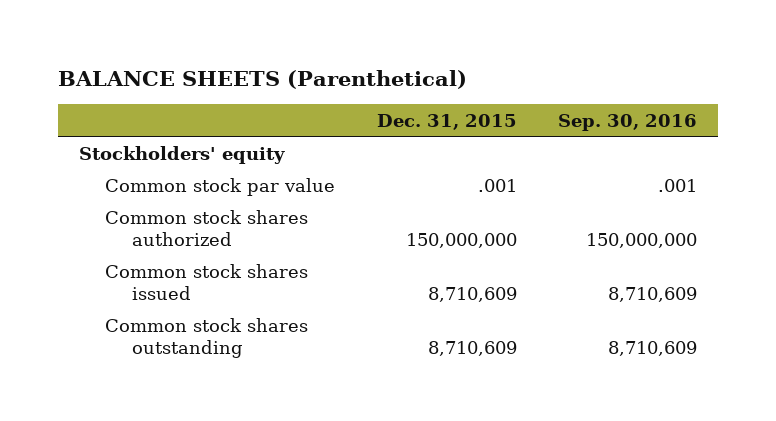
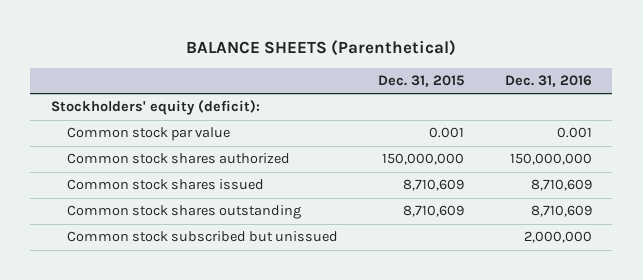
- | Dec. 31, 2015 | Sep. 30, 2016
+ | Dec. 31, 2015 | Dec. 31, 2016
- Stockholders' equity
- Common stock par value | .001 | .001
+ Stockholders' equity (deficit):
+ Common stock par value | 0.001 | 0.001
+ Common stock subscribed but unissued | | 2,000,000

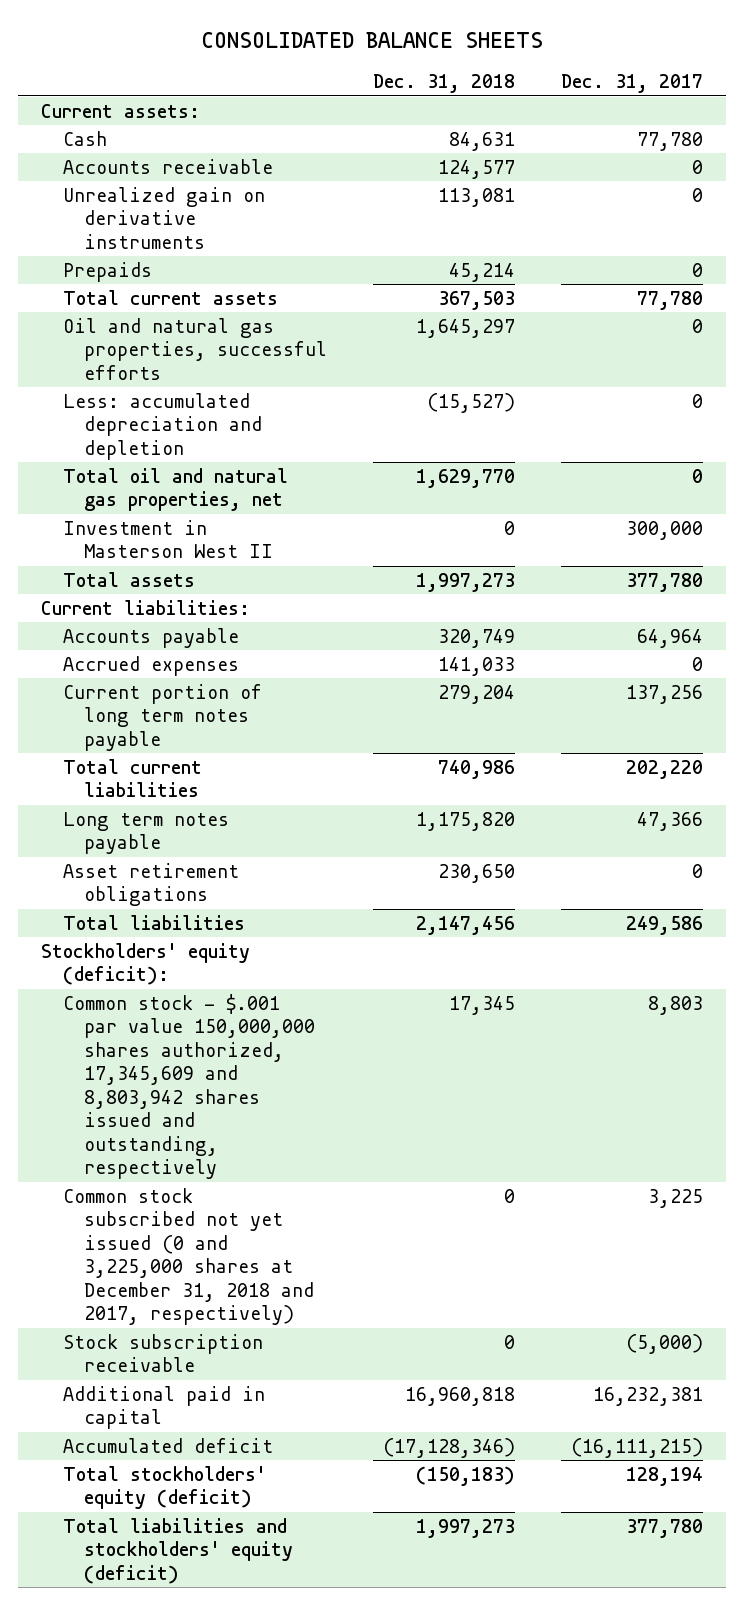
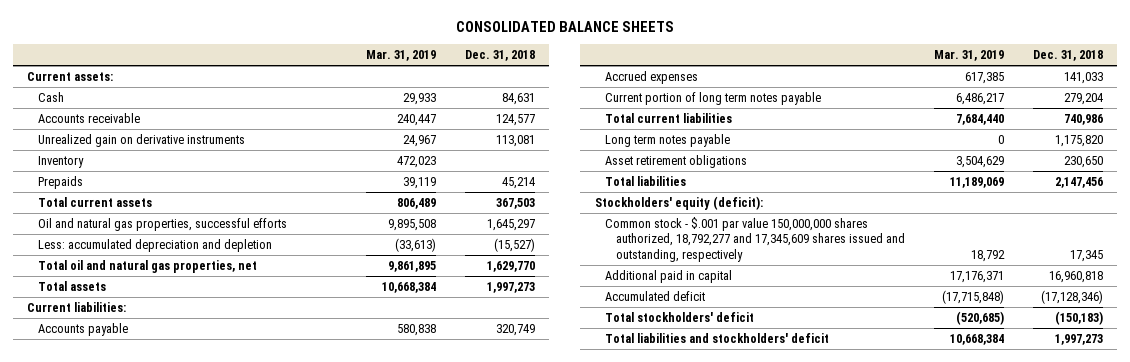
- | Dec. 31, 2018 | Dec. 31, 2017
+ | Mar. 31, 2019 | Dec. 31, 2018
+ Inventory | 472,023 |
- Investment in Masterson West II | 0 | 300,000
- Common stock - $.001 par value 150,000,000 shares authorized, 17,345,609 and 8,803,942 shares issued and outstanding, respectively | 17,345 | 8,803
- Common stock subscribed not yet issued (0 and 3,225,000 shares at December 31, 2018 and 2017, respectively) | 0 | 3,225
- Stock subscription receivable | 0 | (5,000)
+ Common stock - $.001 par value 150,000,000 shares authorized, 18,792,277 and 17,345,609 shares issued and outstanding, respectively | 18,792 | 17,345
- Total stockholders' equity (deficit) | (150,183) | 128,194
- Total liabilities and stockholders' equity (deficit) | 1,997,273 | 377,780
+ Total stockholders' deficit | (520,685) | (150,183)
+ Total liabilities and stockholders' deficit | 10,668,384 | 1,997,273

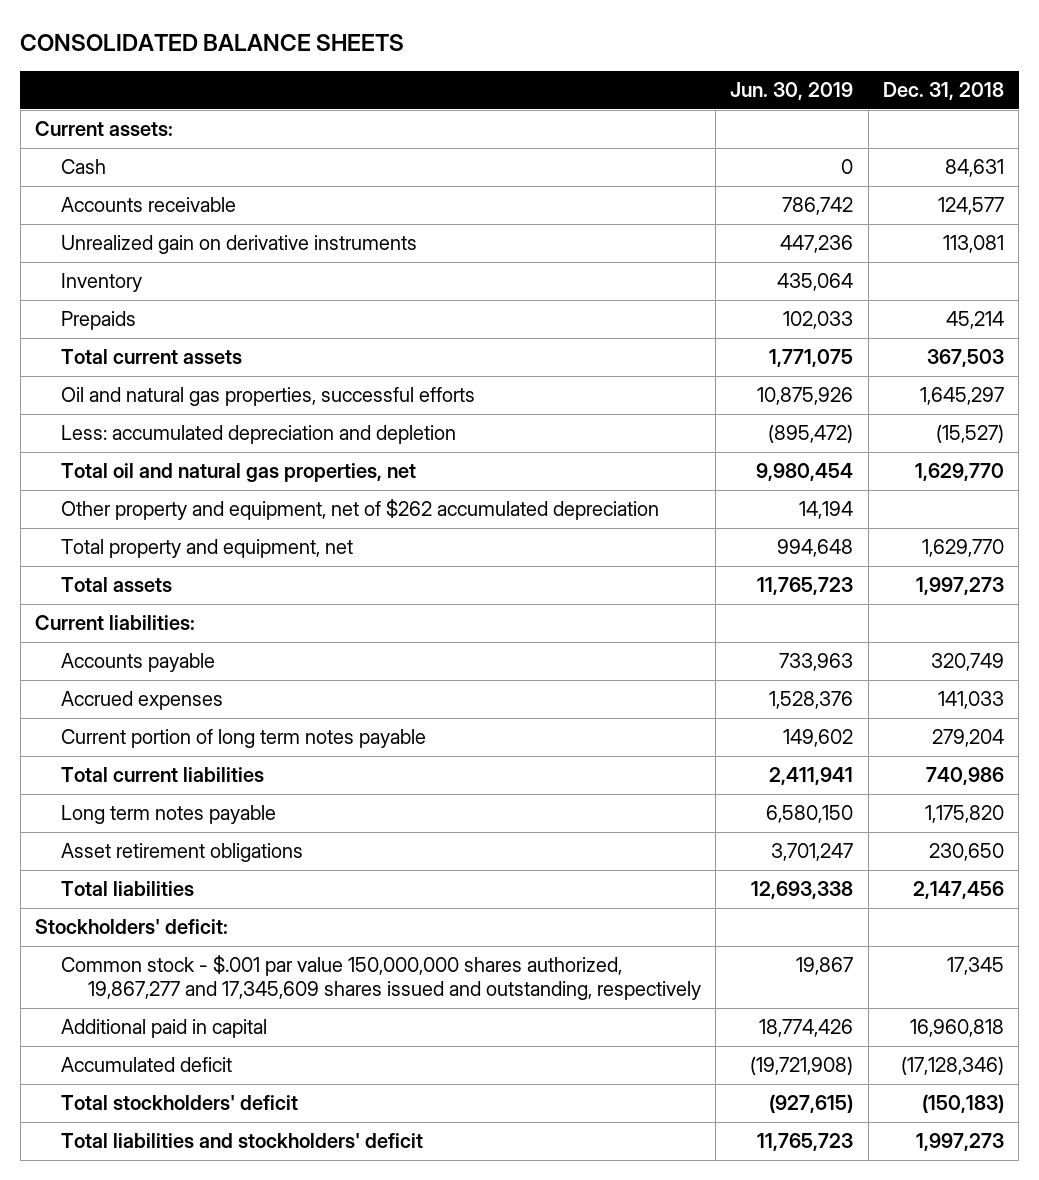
- | Mar. 31, 2019 | Dec. 31, 2018
+ | Jun. 30, 2019 | Dec. 31, 2018
+ Other property and equipment, net of $262 accumulated depreciation | 14,194 |
+ Total property and equipment, net | 994,648 | 1,629,770
- Stockholders' equity (deficit):
- Common stock - $.001 par value 150,000,000 shares authorized, 18,792,277 and 17,345,609 shares issued and outstanding, respectively | 18,792 | 17,345
+ Stockholders' deficit:
+ Common stock - $.001 par value 150,000,000 shares authorized, 19,867,277 and 17,345,609 shares issued and outstanding, respectively | 19,867 | 17,345

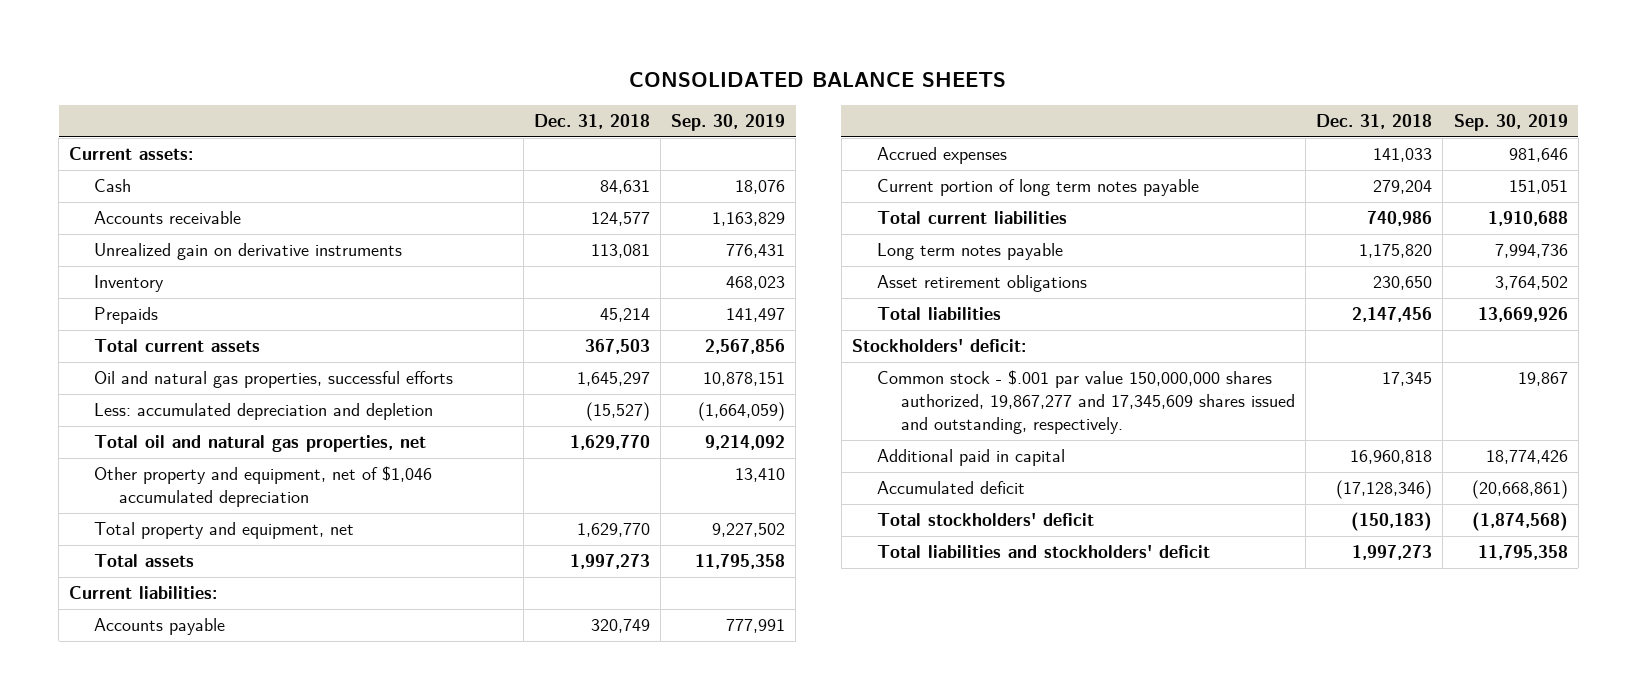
- | Jun. 30, 2019 | Dec. 31, 2018
+ | Dec. 31, 2018 | Sep. 30, 2019
- Other property and equipment, net of $262 accumulated depreciation | 14,194 |
+ Other property and equipment, net of $1,046 accumulated depreciation | | 13,410
- Common stock - $.001 par value 150,000,000 shares authorized, 19,867,277 and 17,345,609 shares issued and outstanding, respectively | 19,867 | 17,345
+ Common stock - $.001 par value 150,000,000 shares authorized, 19,867,277 and 17,345,609 shares issued and outstanding, respectively. | 17,345 | 19,867

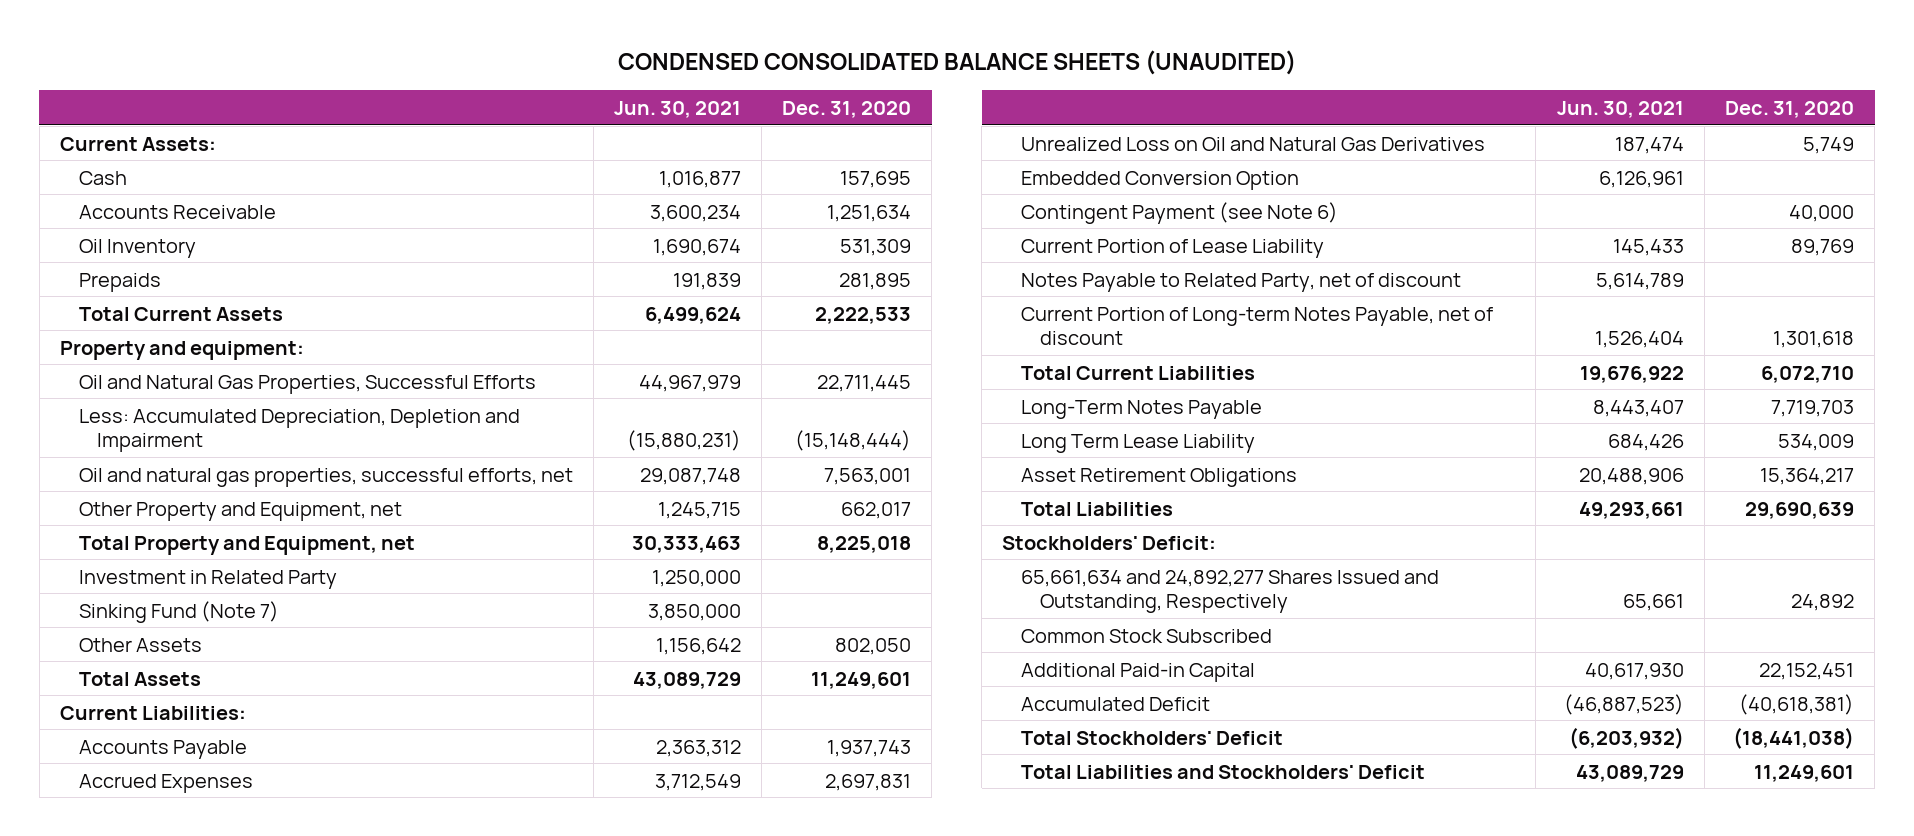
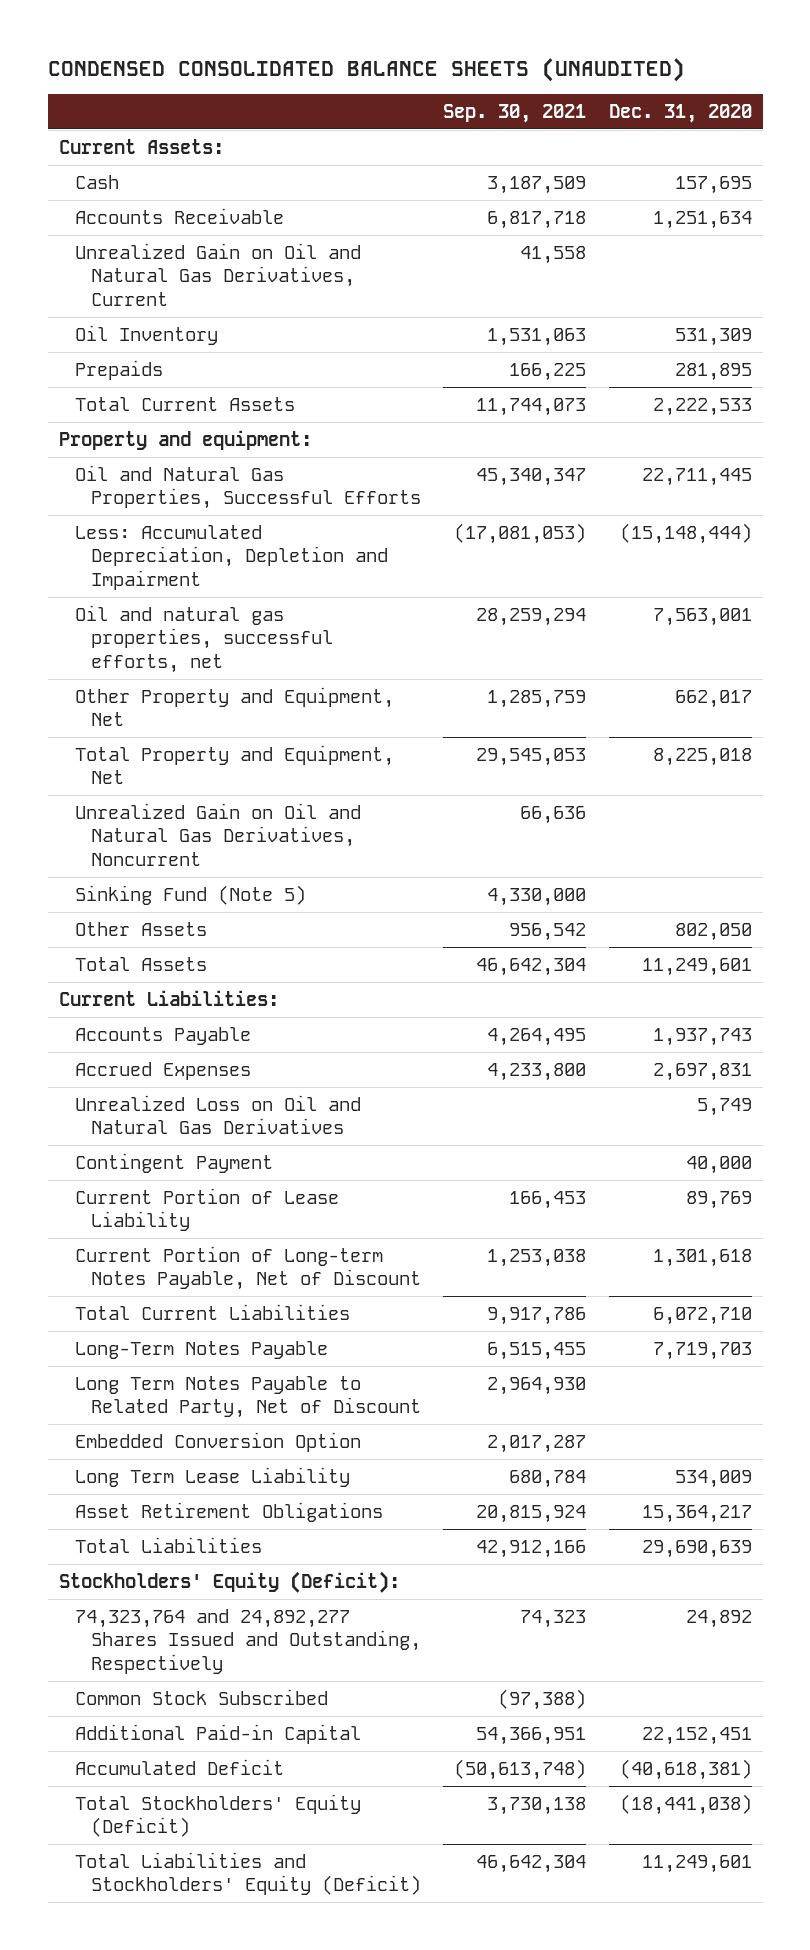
- | Jun. 30, 2021 | Dec. 31, 2020
+ | Sep. 30, 2021 | Dec. 31, 2020
+ Unrealized Gain on Oil and Natural Gas Derivatives, Current | 41,558 |
- Other Property and Equipment, net | 1,245,715 | 662,017
- Total Property and Equipment, net | 30,333,463 | 8,225,018
- Investment in Related Party | 1,250,000 |
- Sinking Fund (Note 7) | 3,850,000 |
+ Other Property and Equipment, Net | 1,285,759 | 662,017
+ Total Property and Equipment, Net | 29,545,053 | 8,225,018
+ Unrealized Gain on Oil and Natural Gas Derivatives, Noncurrent | 66,636 |
+ Sinking Fund (Note 5) | 4,330,000 |
- Contingent Payment (see Note 6) | | 40,000
+ Contingent Payment | | 40,000
- Notes Payable to Related Party, net of discount | 5,614,789 |
- Current Portion of Long-term Notes Payable, net of discount | 1,526,404 | 1,301,618
+ Current Portion of Long-term Notes Payable, Net of Discount | 1,253,038 | 1,301,618
+ Long Term Notes Payable to Related Party, Net of Discount | 2,964,930 |
moved down: Embedded Conversion Option | 2,017,287 |
- Stockholders' Deficit:
- 65,661,634 and 24,892,277 Shares Issued and Outstanding, Respectively | 65,661 | 24,892
+ Stockholders' Equity (Deficit):
+ 74,323,764 and 24,892,277 Shares Issued and Outstanding, Respectively | 74,323 | 24,892
- Total Stockholders' Deficit | (6,203,932) | (18,441,038)
- Total Liabilities and Stockholders' Deficit | 43,089,729 | 11,249,601
+ Total Stockholders' Equity (Deficit) | 3,730,138 | (18,441,038)
+ Total Liabilities and Stockholders' Equity (Deficit) | 46,642,304 | 11,249,601

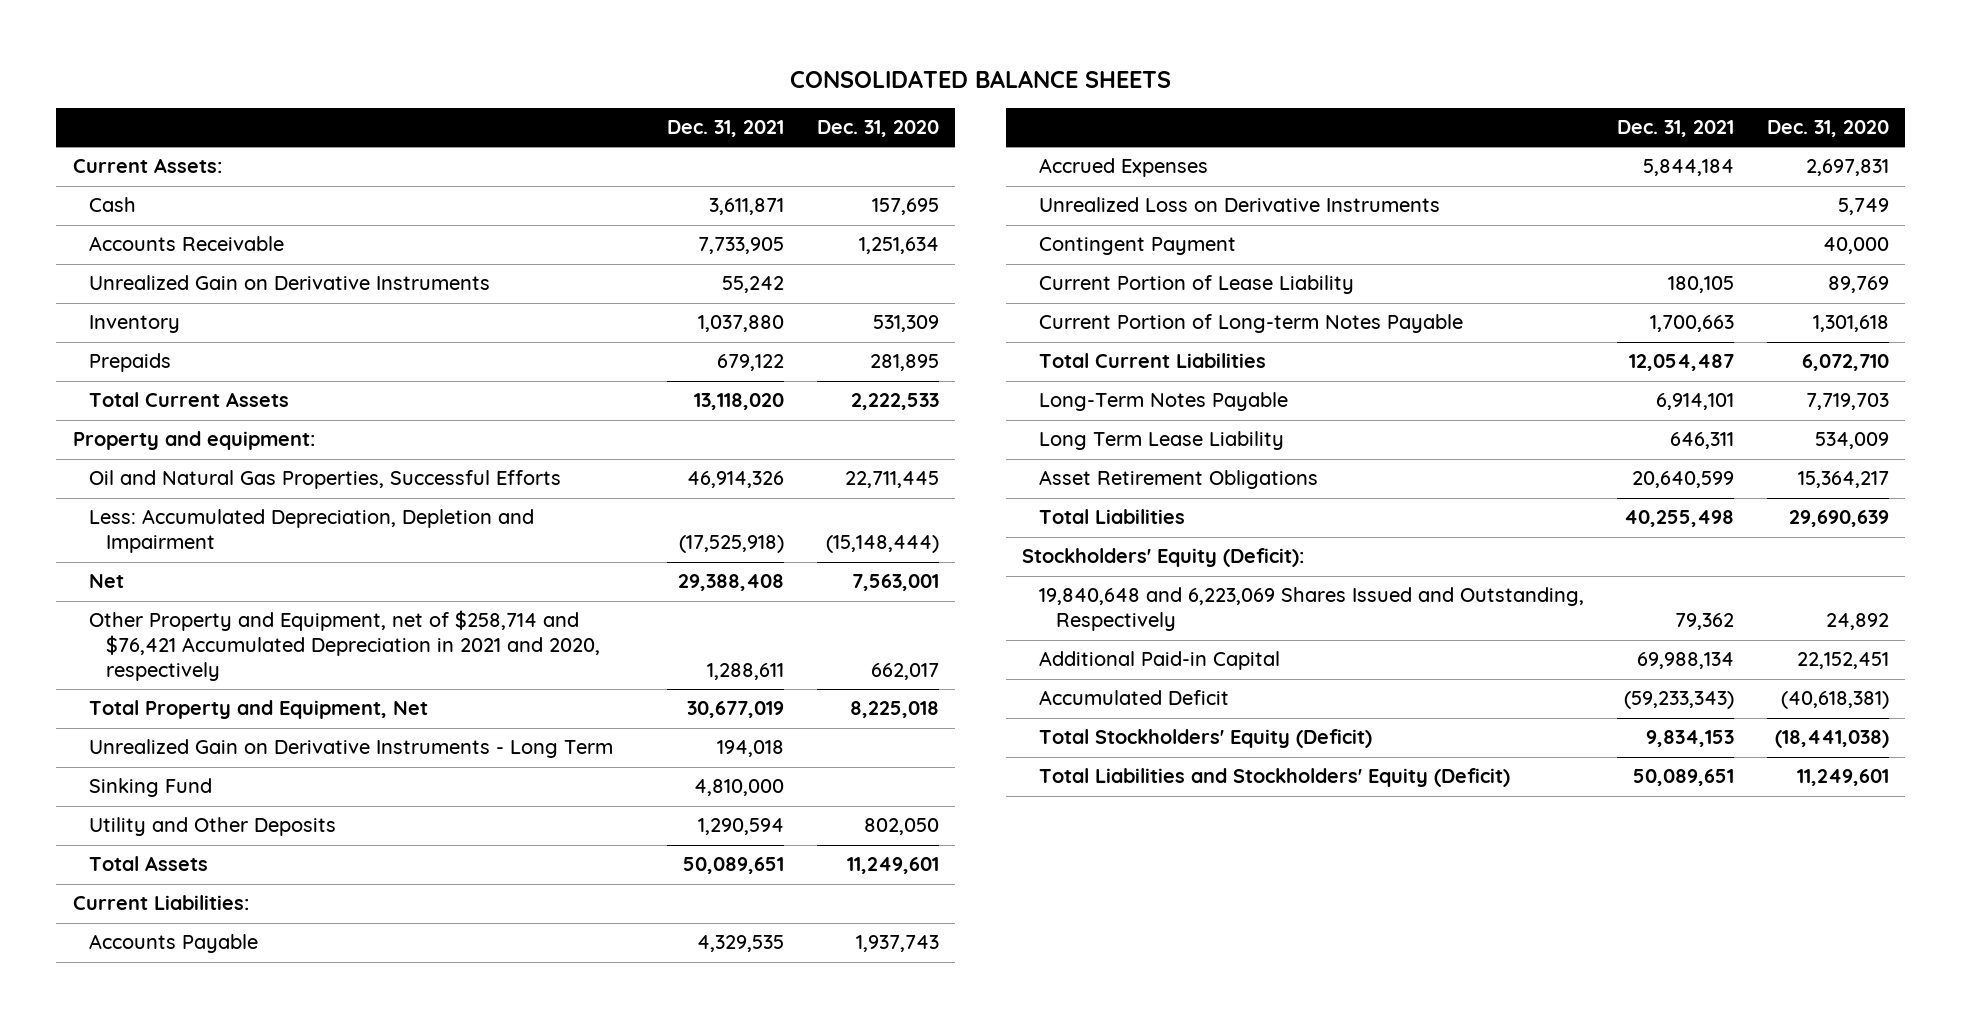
- CONDENSED CONSOLIDATED BALANCE SHEETS (UNAUDITED)
+ CONSOLIDATED BALANCE SHEETS
- | Sep. 30, 2021 | Dec. 31, 2020
+ | Dec. 31, 2021 | Dec. 31, 2020
- Unrealized Gain on Oil and Natural Gas Derivatives, Current | 41,558 |
- Oil Inventory | 1,531,063 | 531,309
+ Unrealized Gain on Derivative Instruments | 55,242 |
+ Inventory | 1,037,880 | 531,309
- Oil and natural gas properties, successful efforts, net | 28,259,294 | 7,563,001
- Other Property and Equipment, Net | 1,285,759 | 662,017
+ Net | 29,388,408 | 7,563,001
+ Other Property and Equipment, net of $258,714 and $76,421 Accumulated Depreciation in 2021 and 2020, respectively | 1,288,611 | 662,017
- Unrealized Gain on Oil and Natural Gas Derivatives, Noncurrent | 66,636 |
- Sinking Fund (Note 5) | 4,330,000 |
- Other Assets | 956,542 | 802,050
+ Unrealized Gain on Derivative Instruments - Long Term | 194,018 |
+ Sinking Fund | 4,810,000 |
+ Utility and Other Deposits | 1,290,594 | 802,050
- Unrealized Loss on Oil and Natural Gas Derivatives | | 5,749
+ Unrealized Loss on Derivative Instruments | | 5,749
- Current Portion of Long-term Notes Payable, Net of Discount | 1,253,038 | 1,301,618
+ Current Portion of Long-term Notes Payable | 1,700,663 | 1,301,618
- Long Term Notes Payable to Related Party, Net of Discount | 2,964,930 |
- Embedded Conversion Option | 2,017,287 |
- 74,323,764 and 24,892,277 Shares Issued and Outstanding, Respectively | 74,323 | 24,892
- Common Stock Subscribed | (97,388) |
+ 19,840,648 and 6,223,069 Shares Issued and Outstanding, Respectively | 79,362 | 24,892

